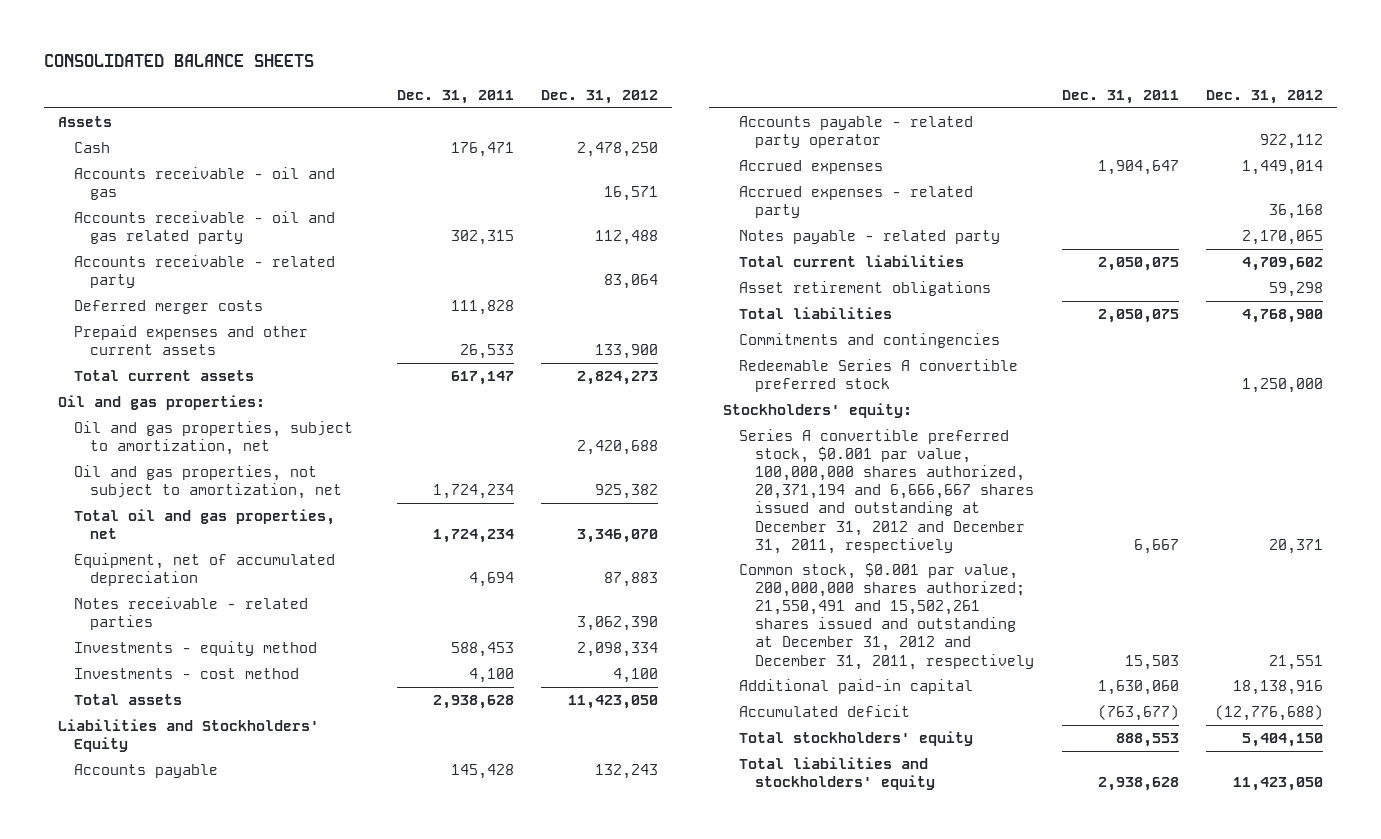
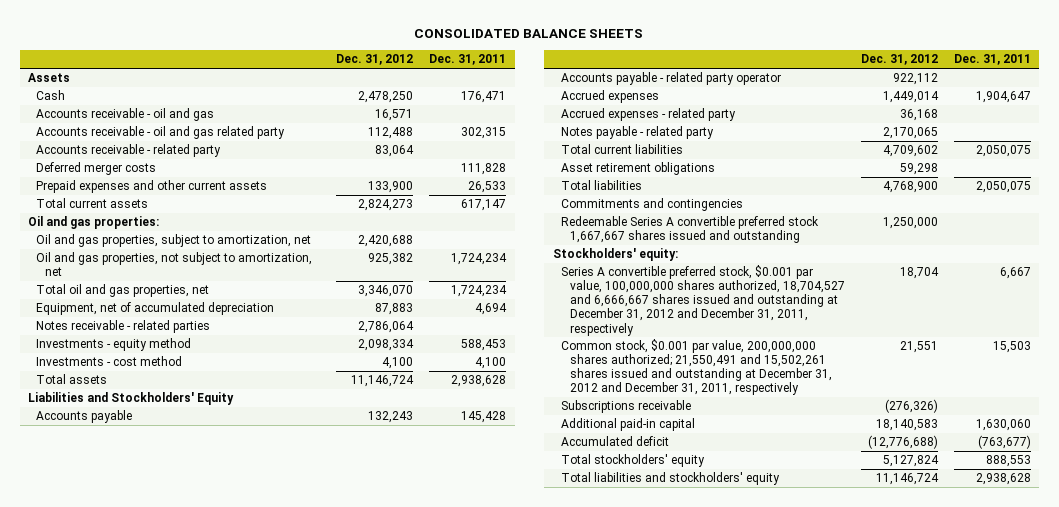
- | Dec. 31, 2011 | Dec. 31, 2012
+ | Dec. 31, 2012 | Dec. 31, 2011
- Notes receivable - related parties | | 3,062,390
+ Notes receivable - related parties | 2,786,064 |
- Total assets | 2,938,628 | 11,423,050
+ Total assets | 11,146,724 | 2,938,628
- Redeemable Series A convertible preferred stock | | 1,250,000
+ Redeemable Series A convertible preferred stock 1,667,667 shares issued and outstanding | 1,250,000 |
- Series A convertible preferred stock, $0.001 par value, 100,000,000 shares authorized, 20,371,194 and 6,666,667 shares issued and outstanding at December 31, 2012 and December 31, 2011, respectively | 6,667 | 20,371
+ Series A convertible preferred stock, $0.001 par value, 100,000,000 shares authorized, 18,704,527 and 6,666,667 shares issued and outstanding at December 31, 2012 and December 31, 2011, respectively | 18,704 | 6,667
- Additional paid-in capital | 1,630,060 | 18,138,916
+ Subscriptions receivable | (276,326) |
+ Additional paid-in capital | 18,140,583 | 1,630,060
- Total stockholders' equity | 888,553 | 5,404,150
- Total liabilities and stockholders' equity | 2,938,628 | 11,423,050
+ Total stockholders' equity | 5,127,824 | 888,553
+ Total liabilities and stockholders' equity | 11,146,724 | 2,938,628

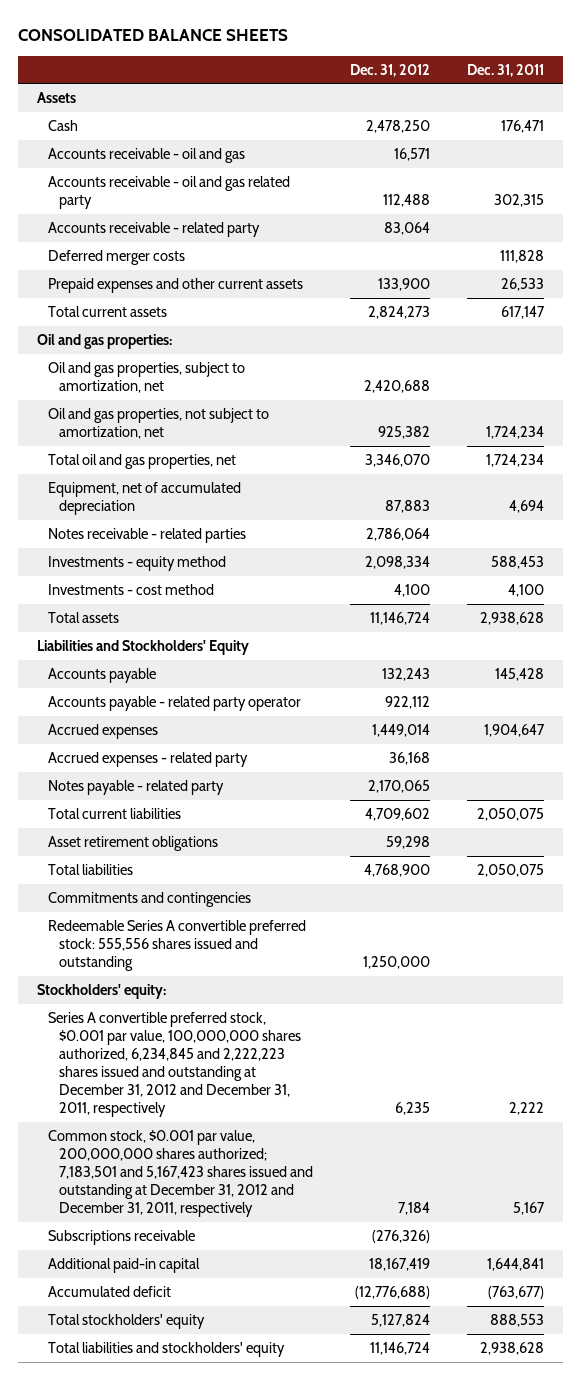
- Redeemable Series A convertible preferred stock 1,667,667 shares issued and outstanding | 1,250,000 |
+ Redeemable Series A convertible preferred stock: 555,556 shares issued and outstanding | 1,250,000 |
- Series A convertible preferred stock, $0.001 par value, 100,000,000 shares authorized, 18,704,527 and 6,666,667 shares issued and outstanding at December 31, 2012 and December 31, 2011, respectively | 18,704 | 6,667
- Common stock, $0.001 par value, 200,000,000 shares authorized; 21,550,491 and 15,502,261 shares issued and outstanding at December 31, 2012 and December 31, 2011, respectively | 21,551 | 15,503
+ Series A convertible preferred stock, $0.001 par value, 100,000,000 shares authorized, 6,234,845 and 2,222,223 shares issued and outstanding at December 31, 2012 and December 31, 2011, respectively | 6,235 | 2,222
+ Common stock, $0.001 par value, 200,000,000 shares authorized; 7,183,501 and 5,167,423 shares issued and outstanding at December 31, 2012 and December 31, 2011, respectively | 7,184 | 5,167
- Additional paid-in capital | 18,140,583 | 1,630,060
+ Additional paid-in capital | 18,167,419 | 1,644,841

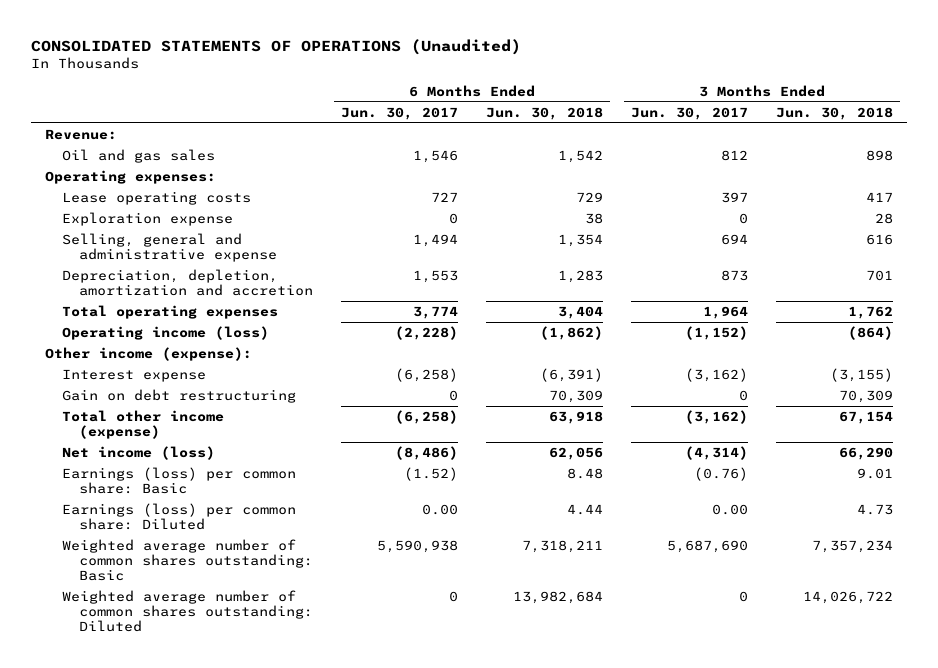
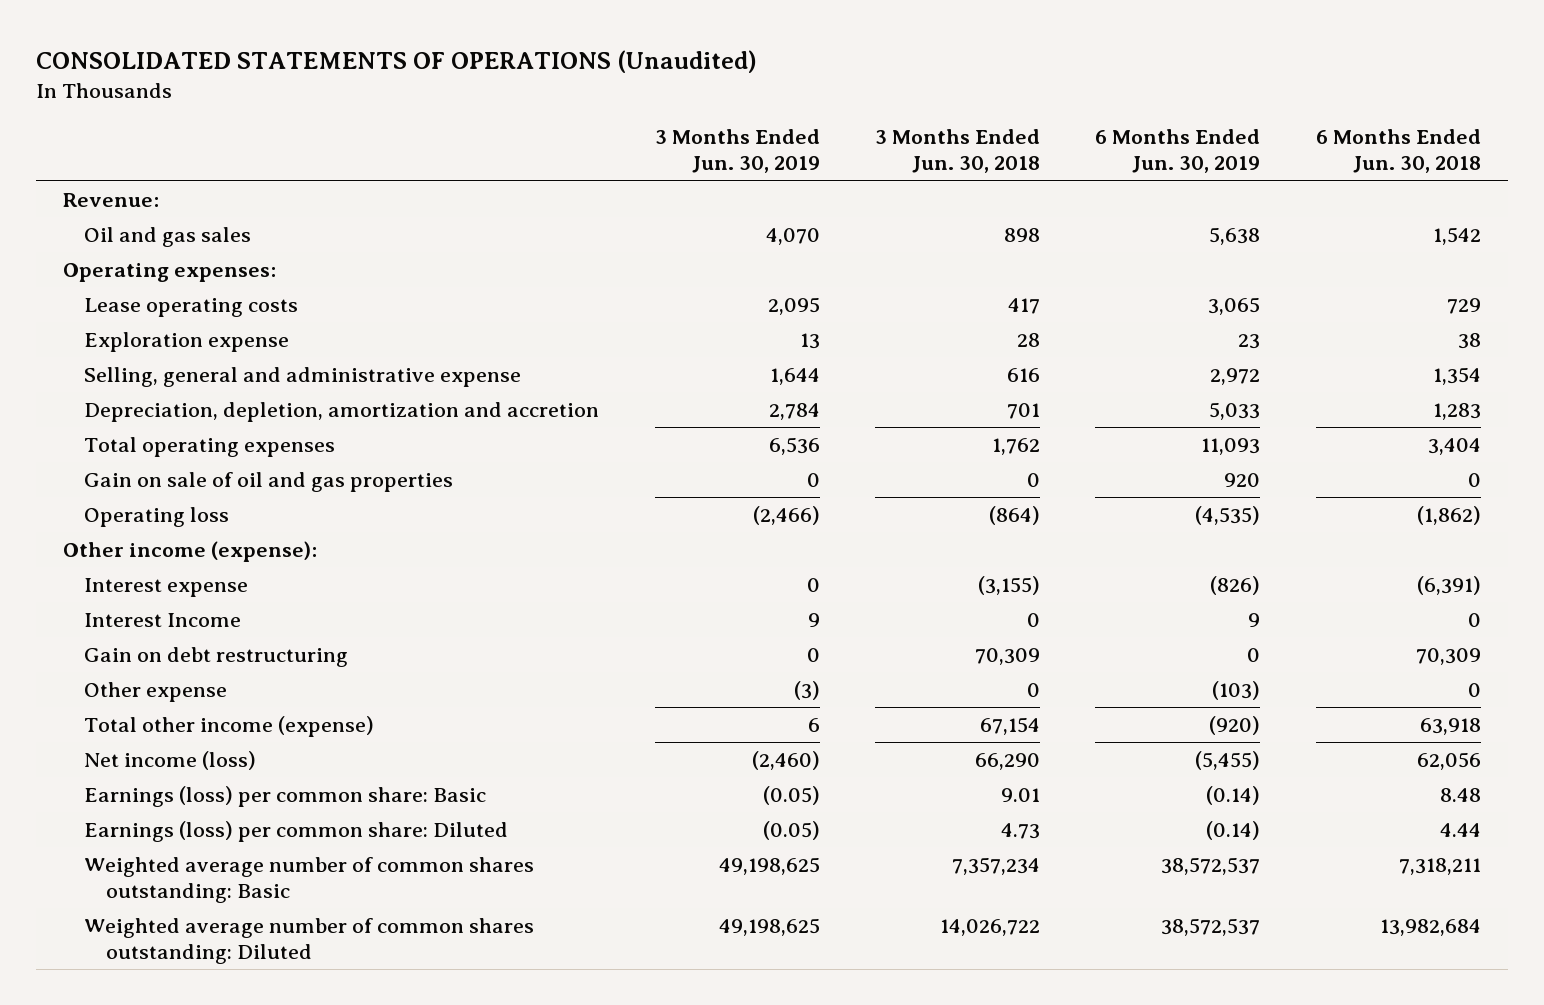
- | 6 Months Ended Jun. 30, 2017 | 6 Months Ended Jun. 30, 2018 | 3 Months Ended Jun. 30, 2017 | 3 Months Ended Jun. 30, 2018
+ | 3 Months Ended Jun. 30, 2019 | 3 Months Ended Jun. 30, 2018 | 6 Months Ended Jun. 30, 2019 | 6 Months Ended Jun. 30, 2018
- Operating income (loss) | (2,228) | (1,862) | (1,152) | (864)
+ Gain on sale of oil and gas properties | 0 | 0 | 920 | 0
+ Operating loss | (2,466) | (864) | (4,535) | (1,862)
+ Interest Income | 9 | 0 | 9 | 0
+ Other expense | (3) | 0 | (103) | 0

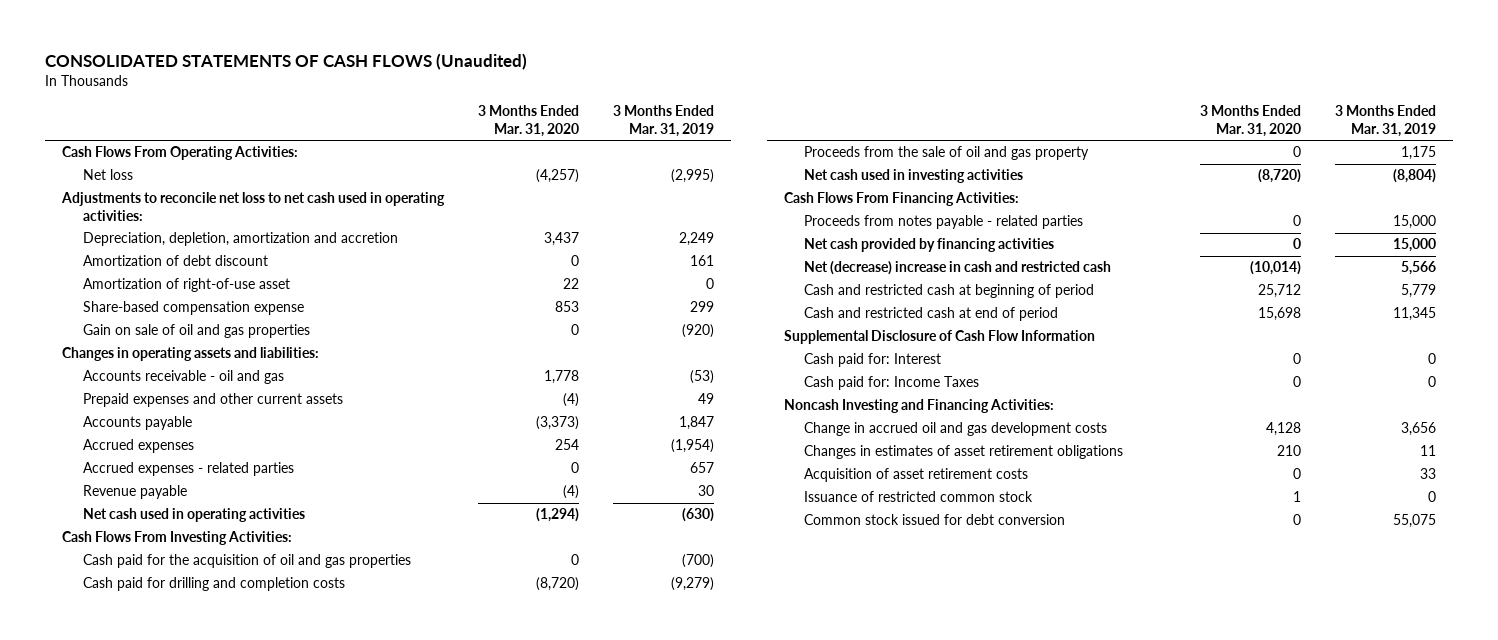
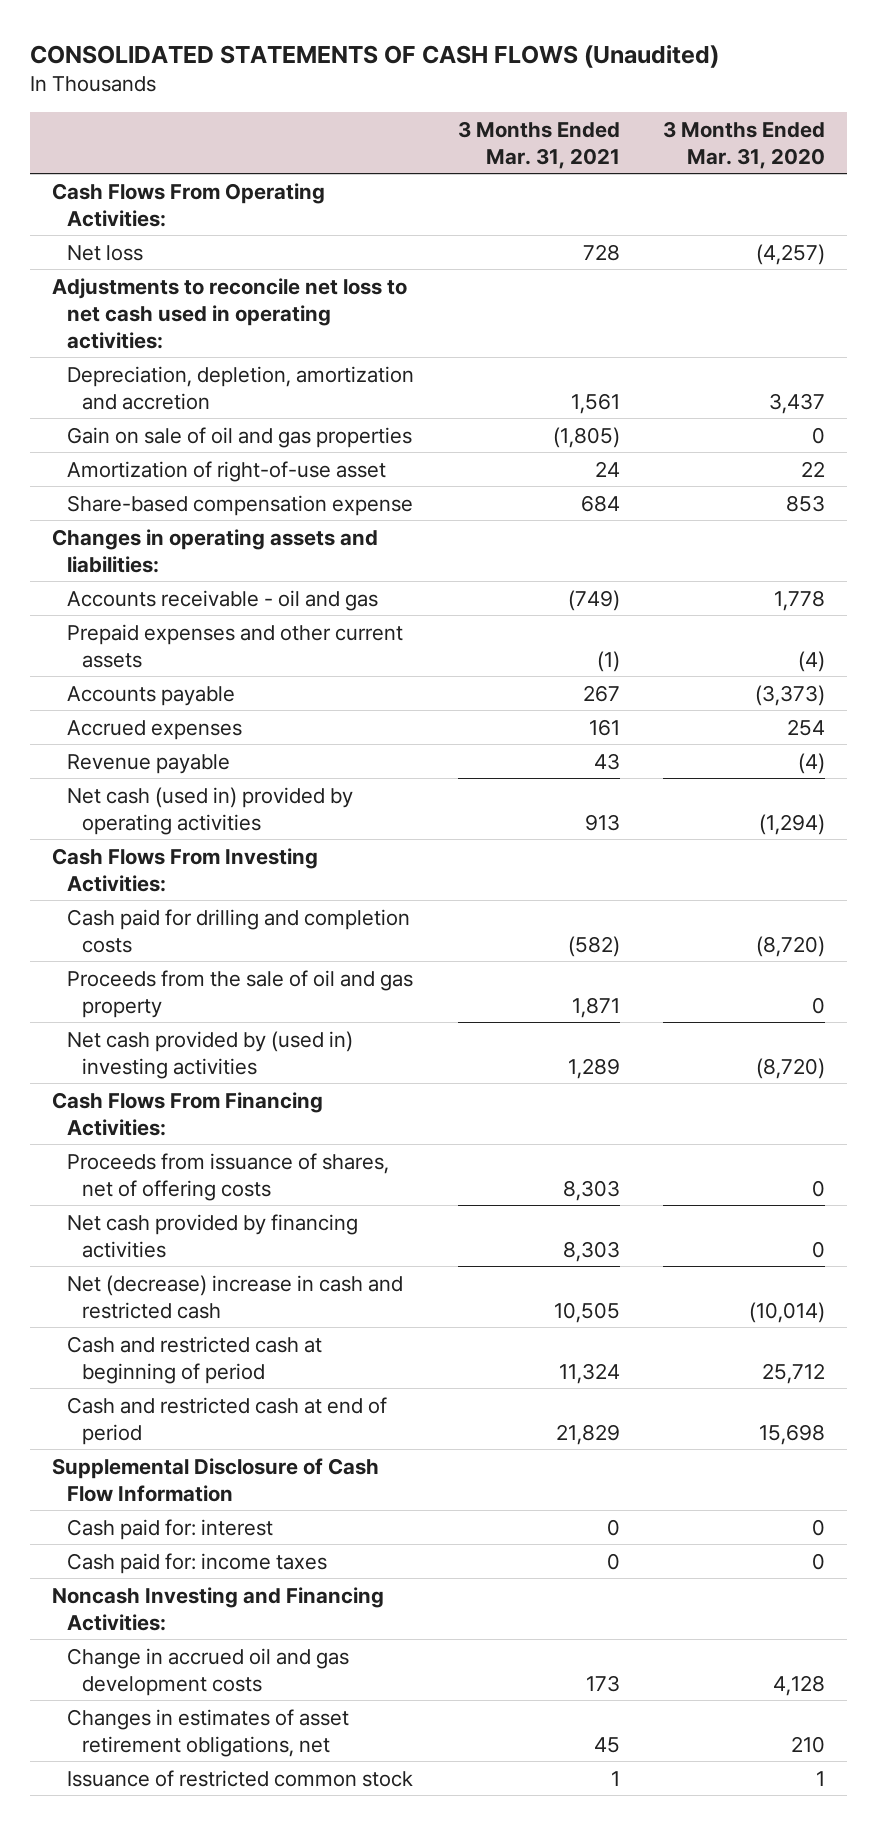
- | 3 Months Ended Mar. 31, 2020 | 3 Months Ended Mar. 31, 2019
+ | 3 Months Ended Mar. 31, 2021 | 3 Months Ended Mar. 31, 2020
- Amortization of debt discount | 0 | 161
moved up: Gain on sale of oil and gas properties | (1,805) | 0
- Accrued expenses - related parties | 0 | 657
- Net cash used in operating activities | (1,294) | (630)
+ Net cash (used in) provided by operating activities | 913 | (1,294)
- Cash paid for the acquisition of oil and gas properties | 0 | (700)
- Net cash used in investing activities | (8,720) | (8,804)
+ Net cash provided by (used in) investing activities | 1,289 | (8,720)
- Proceeds from notes payable - related parties | 0 | 15,000
+ Proceeds from issuance of shares, net of offering costs | 8,303 | 0
- Cash paid for: Interest | 0 | 0
- Cash paid for: Income Taxes | 0 | 0
+ Cash paid for: interest | 0 | 0
+ Cash paid for: income taxes | 0 | 0
- Changes in estimates of asset retirement obligations | 210 | 11
- Acquisition of asset retirement costs | 0 | 33
+ Changes in estimates of asset retirement obligations, net | 45 | 210
- Common stock issued for debt conversion | 0 | 55,075

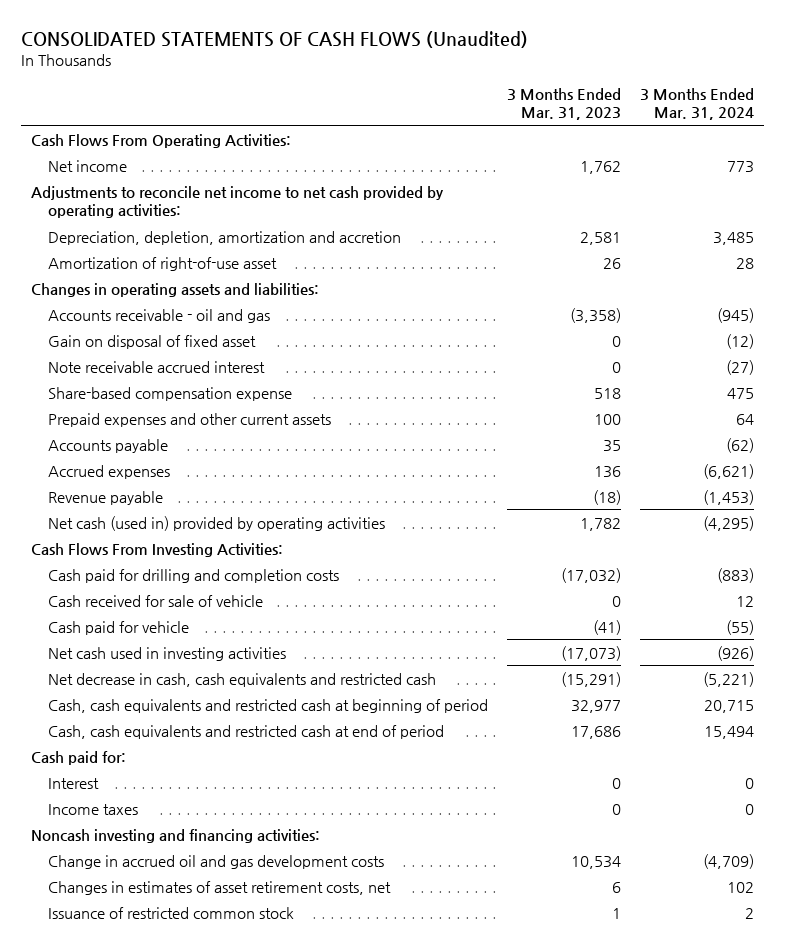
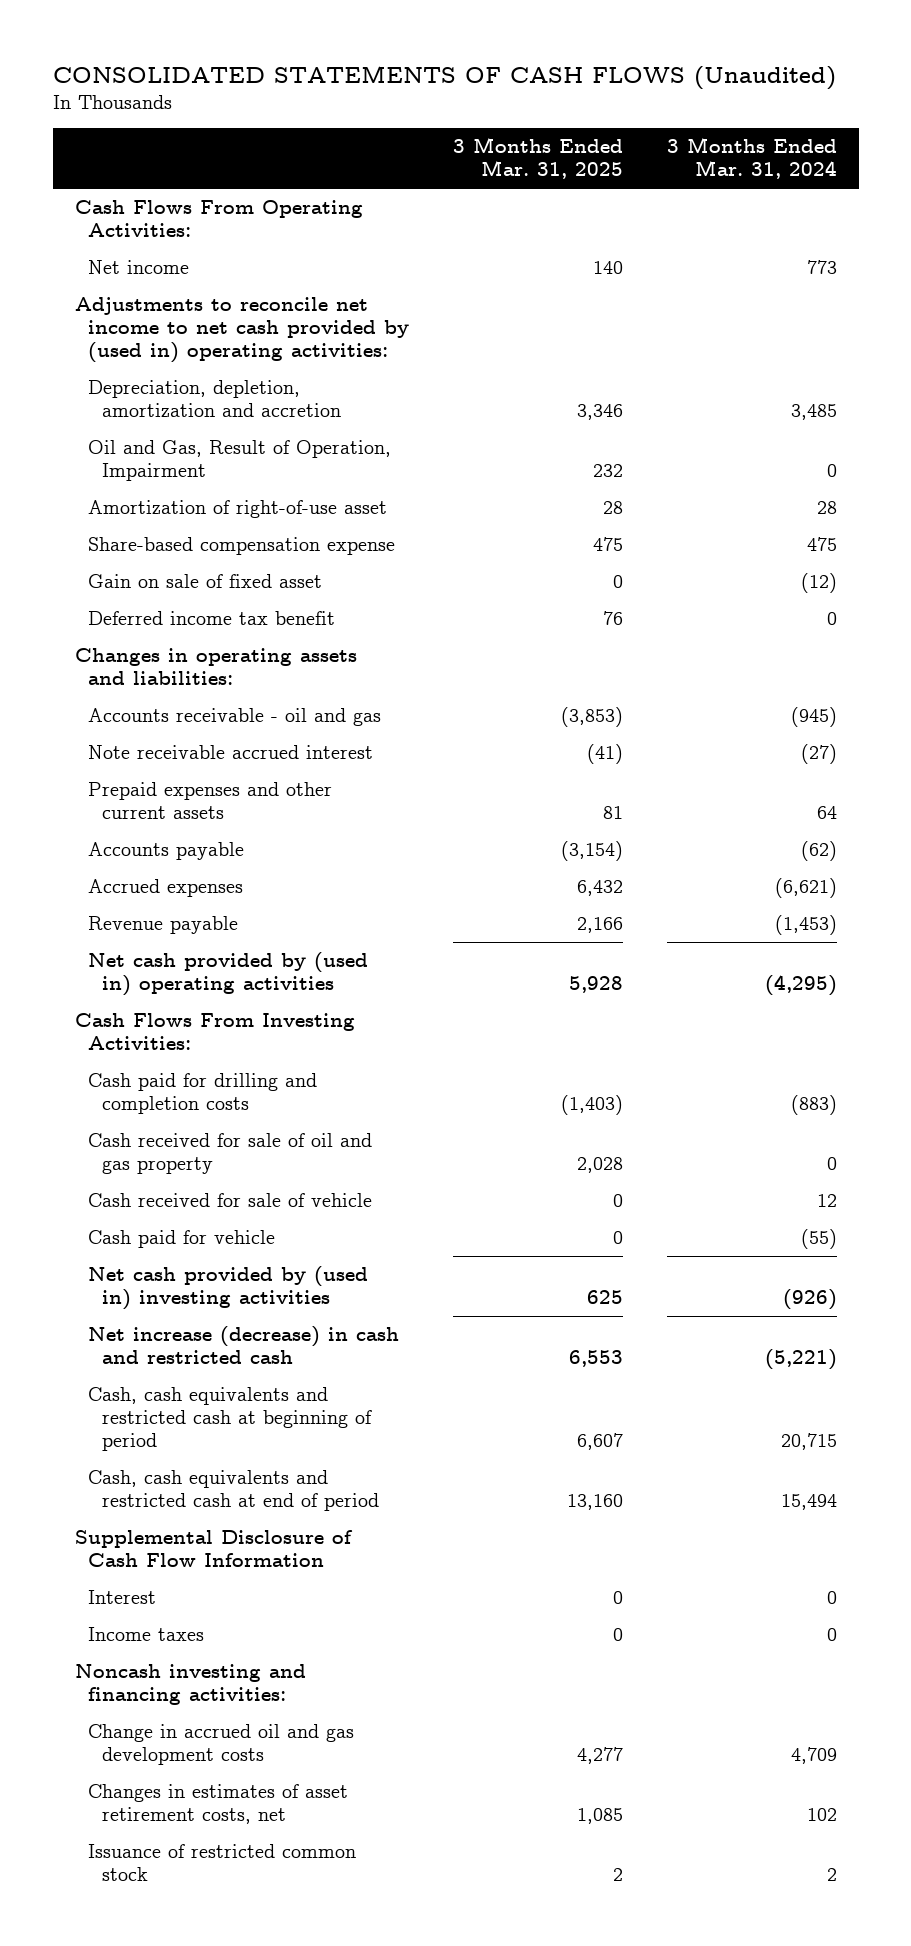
- | 3 Months Ended Mar. 31, 2023 | 3 Months Ended Mar. 31, 2024
+ | 3 Months Ended Mar. 31, 2025 | 3 Months Ended Mar. 31, 2024
- Adjustments to reconcile net income to net cash provided by operating activities:
+ Adjustments to reconcile net income to net cash provided by (used in) operating activities:
+ Oil and Gas, Result of Operation, Impairment | 232 | 0
moved up: Share-based compensation expense | 475 | 475
+ Gain on sale of fixed asset | 0 | (12)
+ Deferred income tax benefit | 76 | 0
- Gain on disposal of fixed asset | 0 | (12)
- Net cash (used in) provided by operating activities | 1,782 | (4,295)
+ Net cash provided by (used in) operating activities | 5,928 | (4,295)
+ Cash received for sale of oil and gas property | 2,028 | 0
- Net cash used in investing activities | (17,073) | (926)
- Net decrease in cash, cash equivalents and restricted cash | (15,291) | (5,221)
+ Net cash provided by (used in) investing activities | 625 | (926)
+ Net increase (decrease) in cash and restricted cash | 6,553 | (5,221)
- Cash paid for:
+ Supplemental Disclosure of Cash Flow Information
- Change in accrued oil and gas development costs | 10,534 | (4,709)
+ Change in accrued oil and gas development costs | 4,277 | 4,709

